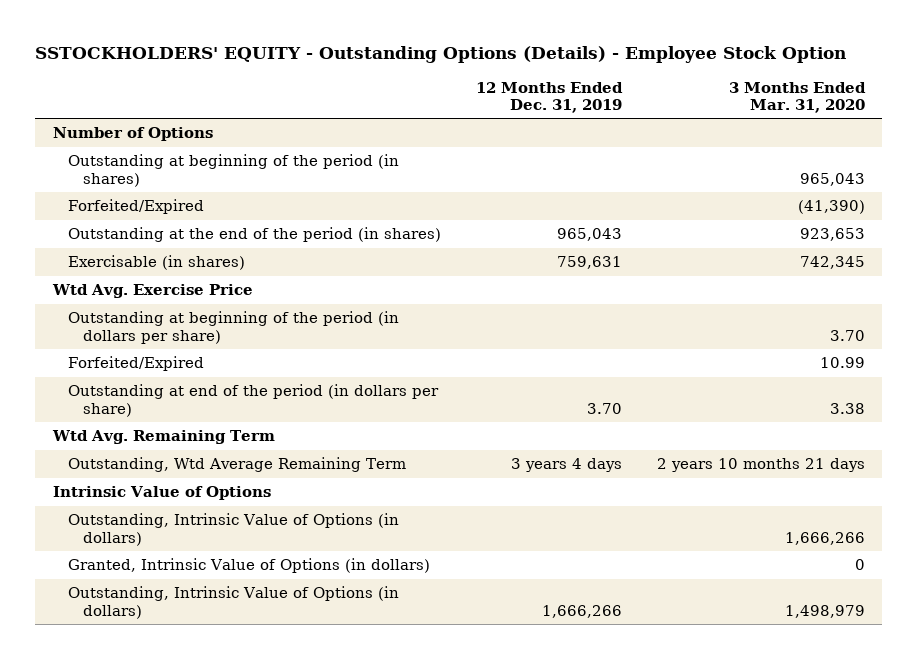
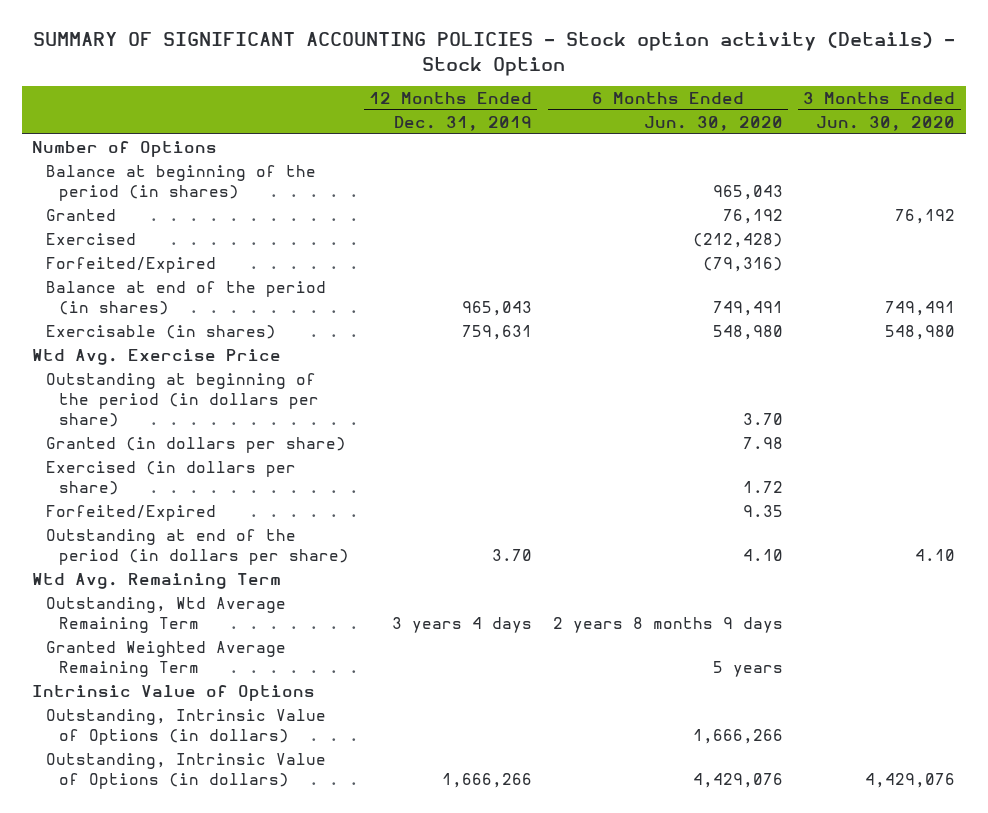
- SSTOCKHOLDERS' EQUITY - Outstanding Options (Details) - Employee Stock Option
+ SUMMARY OF SIGNIFICANT ACCOUNTING POLICIES - Stock option activity (Details) - Stock Option
- | 12 Months Ended Dec. 31, 2019 | 3 Months Ended Mar. 31, 2020
+ | 12 Months Ended Dec. 31, 2019 | 6 Months Ended Jun. 30, 2020 | 3 Months Ended Jun. 30, 2020
- Outstanding at beginning of the period (in shares) | | 965,043
+ Balance at beginning of the period (in shares) | | 965,043 |
+ Granted | | 76,192 | 76,192
+ Exercised | | (212,428) |
- Outstanding at the end of the period (in shares) | 965,043 | 923,653
+ Balance at end of the period (in shares) | 965,043 | 749,491 | 749,491
+ Granted (in dollars per share) | | 7.98 |
+ Exercised (in dollars per share) | | 1.72 |
+ Granted Weighted Average Remaining Term | | 5 years |
- Granted, Intrinsic Value of Options (in dollars) | | 0

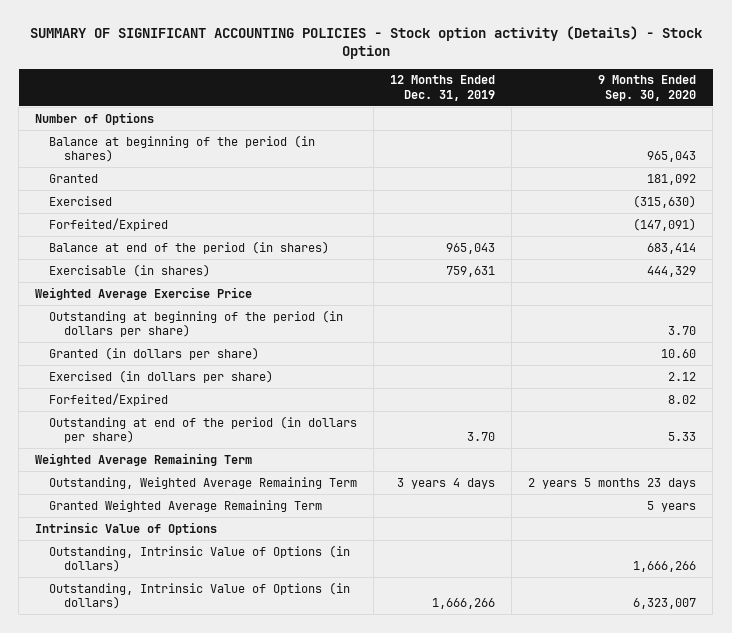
- | 12 Months Ended Dec. 31, 2019 | 6 Months Ended Jun. 30, 2020 | 3 Months Ended Jun. 30, 2020
+ | 12 Months Ended Dec. 31, 2019 | 9 Months Ended Sep. 30, 2020
- Wtd Avg. Exercise Price
+ Weighted Average Exercise Price
- Wtd Avg. Remaining Term
- Outstanding, Wtd Average Remaining Term | 3 years 4 days | 2 years 8 months 9 days |
+ Weighted Average Remaining Term
+ Outstanding, Weighted Average Remaining Term | 3 years 4 days | 2 years 5 months 23 days

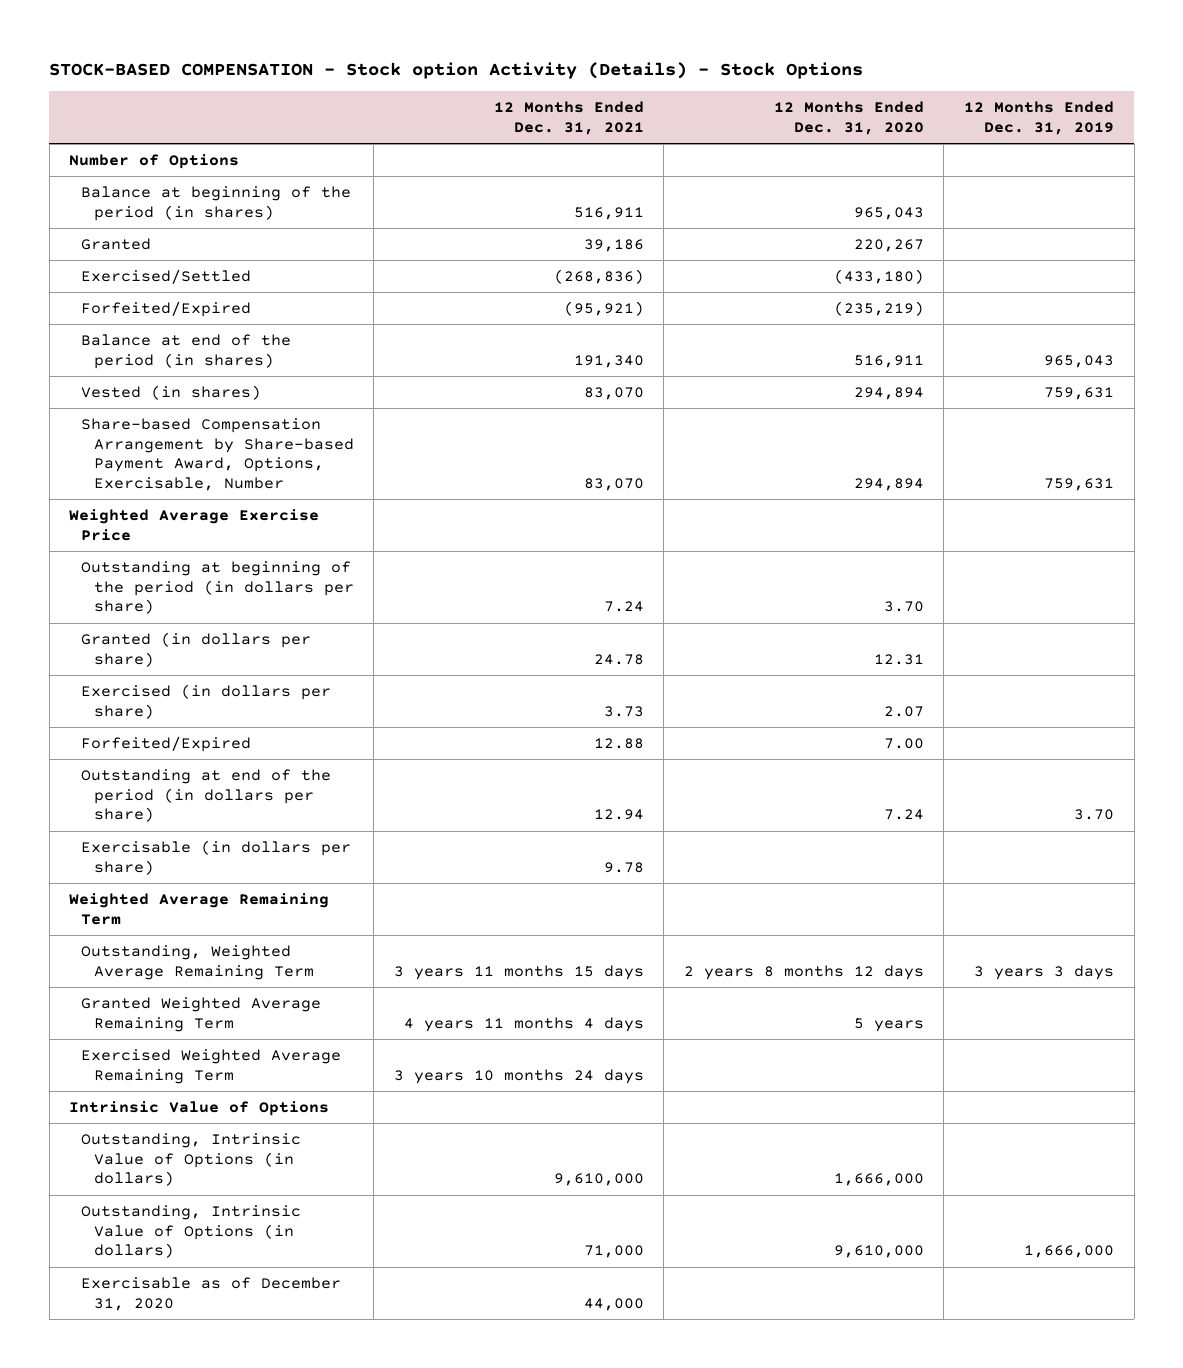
- SUMMARY OF SIGNIFICANT ACCOUNTING POLICIES - Stock option activity (Details) - Stock Option
+ STOCK-BASED COMPENSATION - Stock option Activity (Details) - Stock Options
- | 12 Months Ended Dec. 31, 2019 | 9 Months Ended Sep. 30, 2020
+ | 12 Months Ended Dec. 31, 2021 | 12 Months Ended Dec. 31, 2020 | 12 Months Ended Dec. 31, 2019
- Exercised | | (315,630)
+ Exercised/Settled | (268,836) | (433,180) |
- Exercisable (in shares) | 759,631 | 444,329
+ Vested (in shares) | 83,070 | 294,894 | 759,631
+ Share-based Compensation Arrangement by Share-based Payment Award, Options, Exercisable, Number | 83,070 | 294,894 | 759,631
+ Exercisable (in dollars per share) | 9.78 | |
- Outstanding, Weighted Average Remaining Term | 3 years 4 days | 2 years 5 months 23 days
+ Outstanding, Weighted Average Remaining Term | 3 years 11 months 15 days | 2 years 8 months 12 days | 3 years 3 days
+ Exercised Weighted Average Remaining Term | 3 years 10 months 24 days | |
- Outstanding, Intrinsic Value of Options (in dollars) | 1,666,266 | 6,323,007
+ Outstanding, Intrinsic Value of Options (in dollars) | 71,000 | 9,610,000 | 1,666,000
+ Exercisable as of December 31, 2020 | 44,000 | |

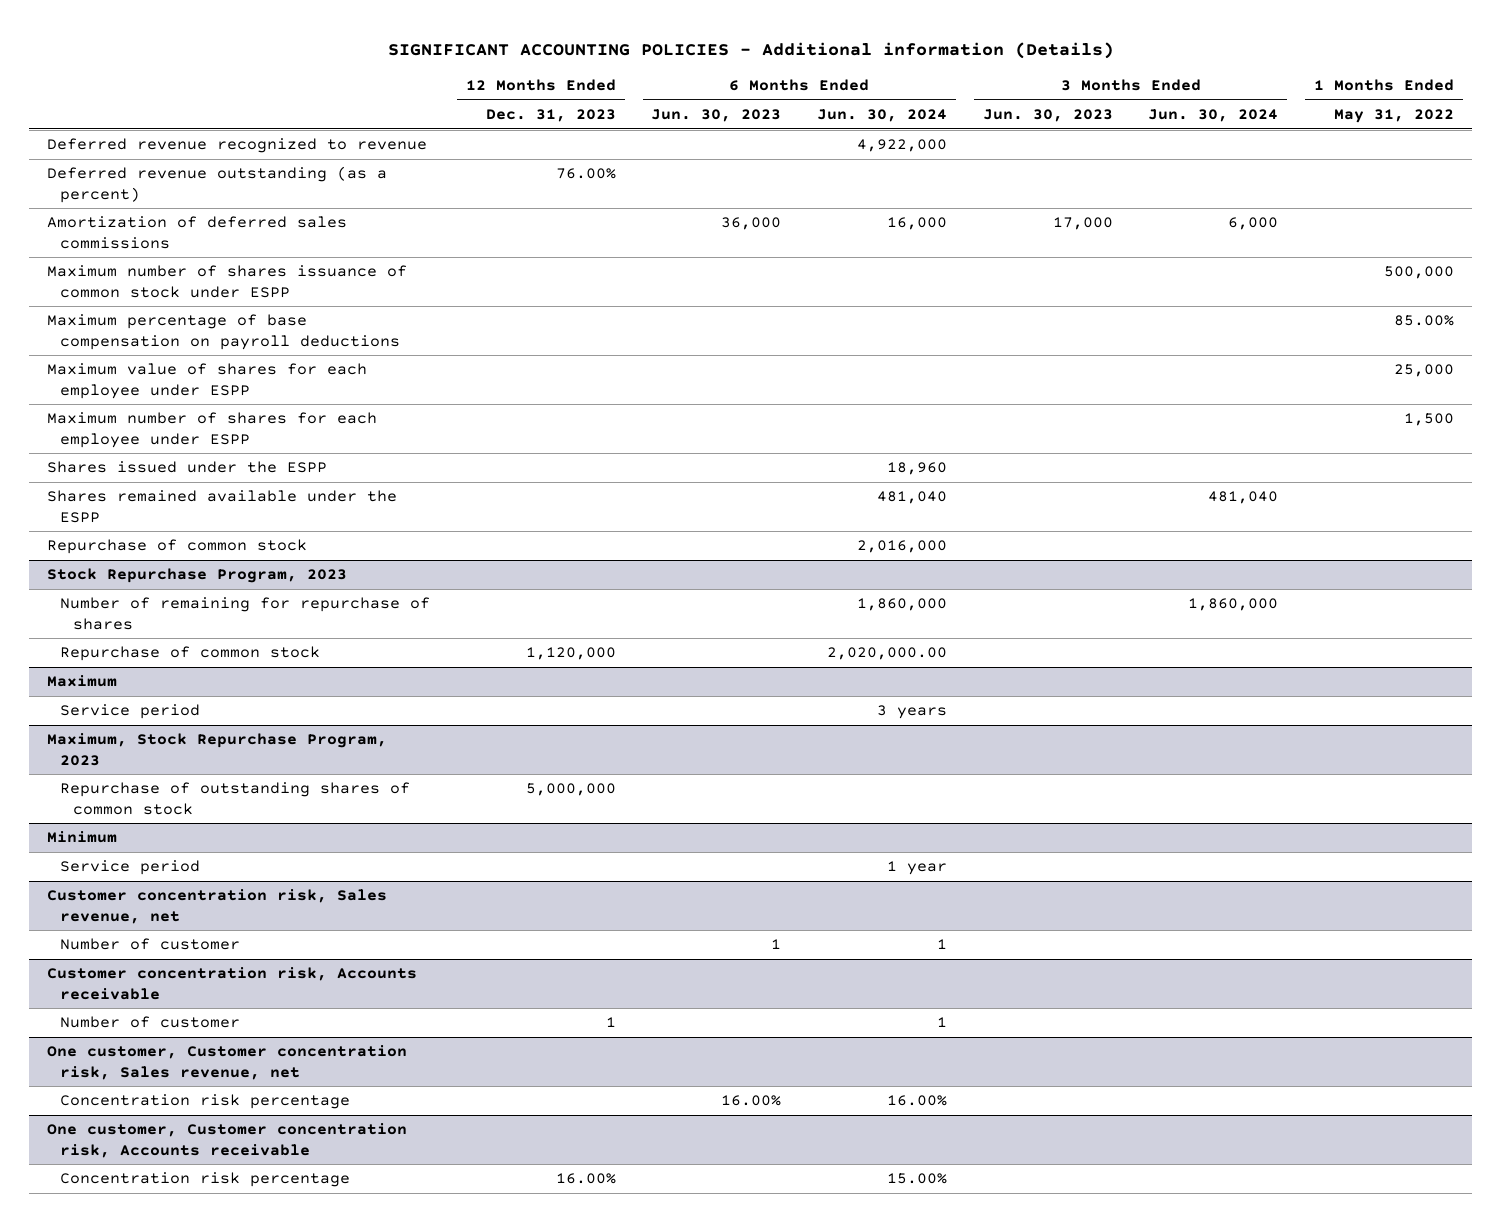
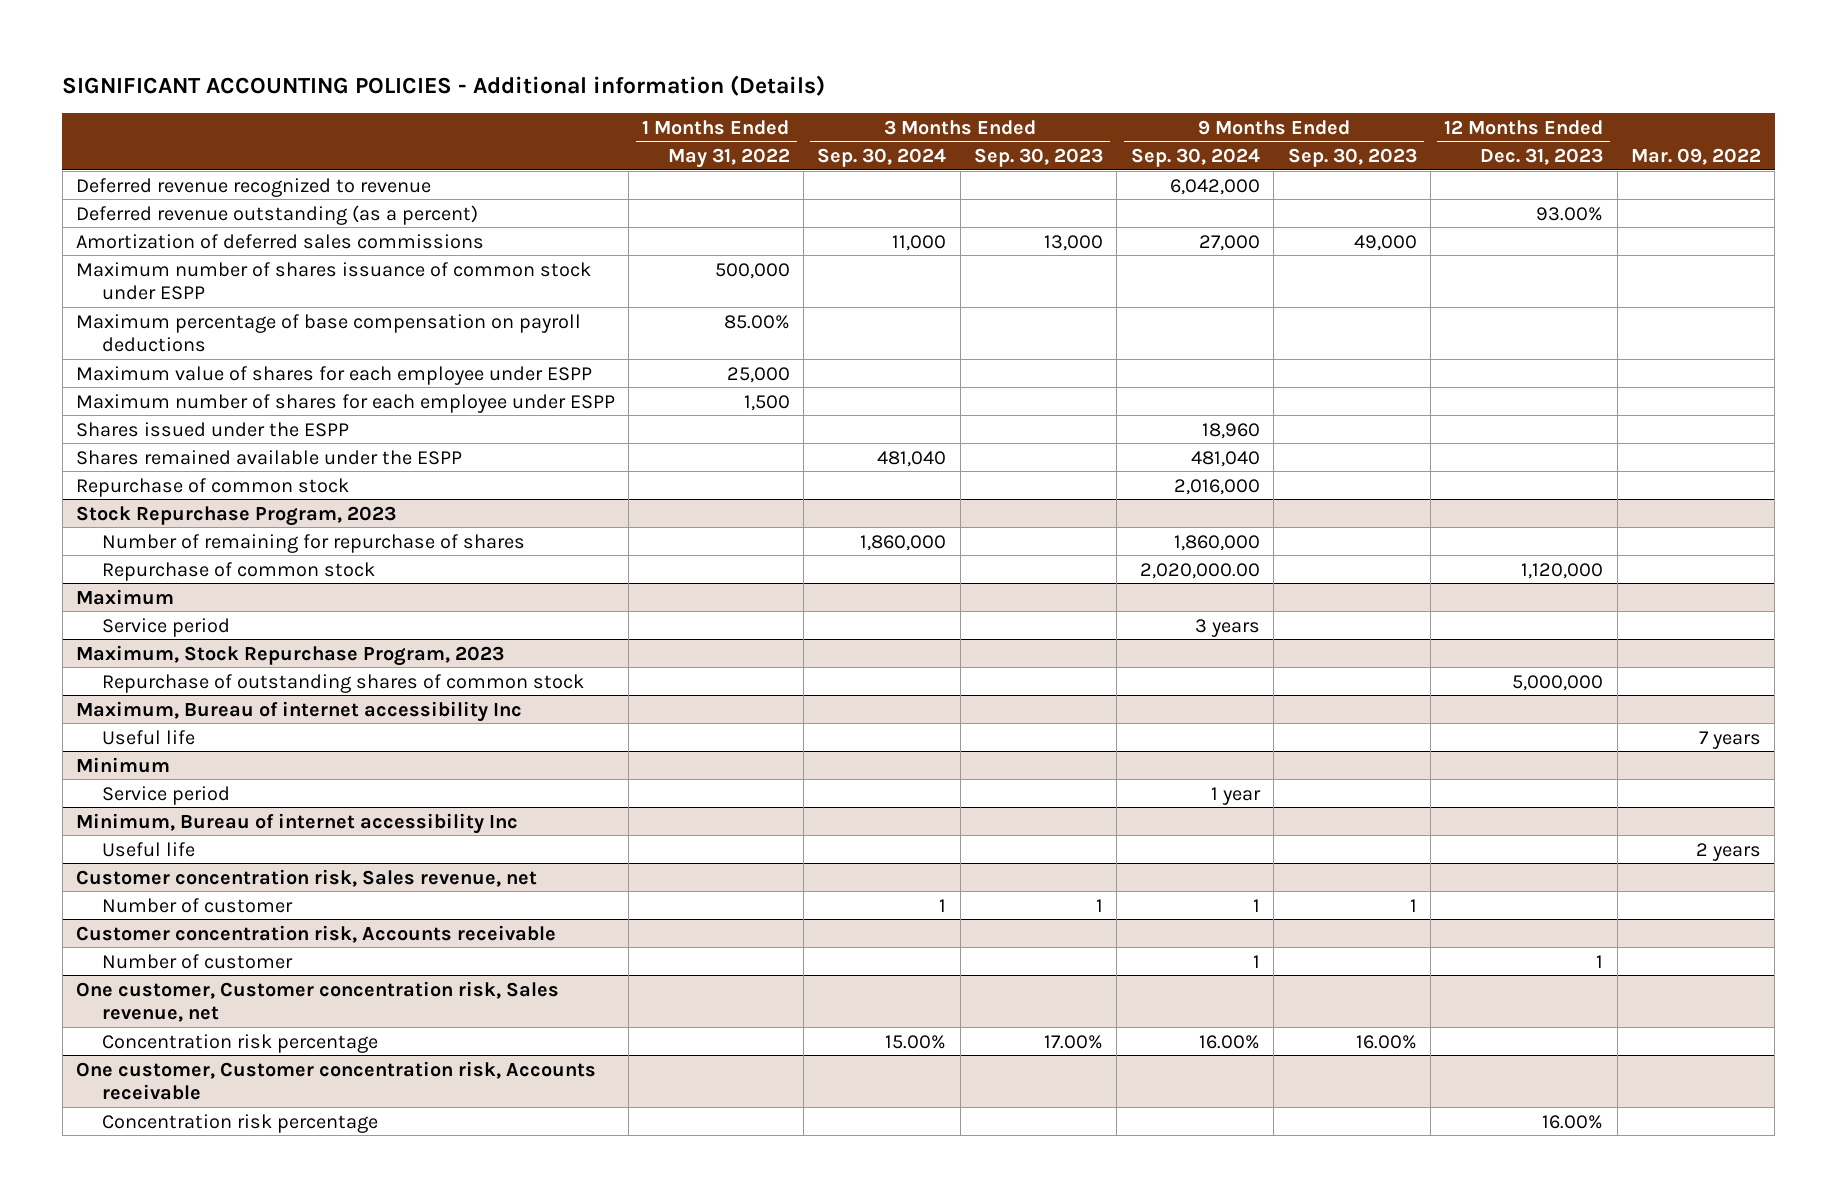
- | 12 Months Ended Dec. 31, 2023 | 6 Months Ended Jun. 30, 2023 | 6 Months Ended Jun. 30, 2024 | 3 Months Ended Jun. 30, 2023 | 3 Months Ended Jun. 30, 2024 | 1 Months Ended May 31, 2022
+ | 1 Months Ended May 31, 2022 | 3 Months Ended Sep. 30, 2024 | 3 Months Ended Sep. 30, 2023 | 9 Months Ended Sep. 30, 2024 | 9 Months Ended Sep. 30, 2023 | 12 Months Ended Dec. 31, 2023 | Mar. 09, 2022
- Deferred revenue outstanding (as a percent) | 76.00% | | | | |
+ Deferred revenue outstanding (as a percent) | | | | | | 93.00% |
+ Maximum, Bureau of internet accessibility Inc
+ Useful life | | | | | | | 7 years
+ Minimum, Bureau of internet accessibility Inc
+ Useful life | | | | | | | 2 years

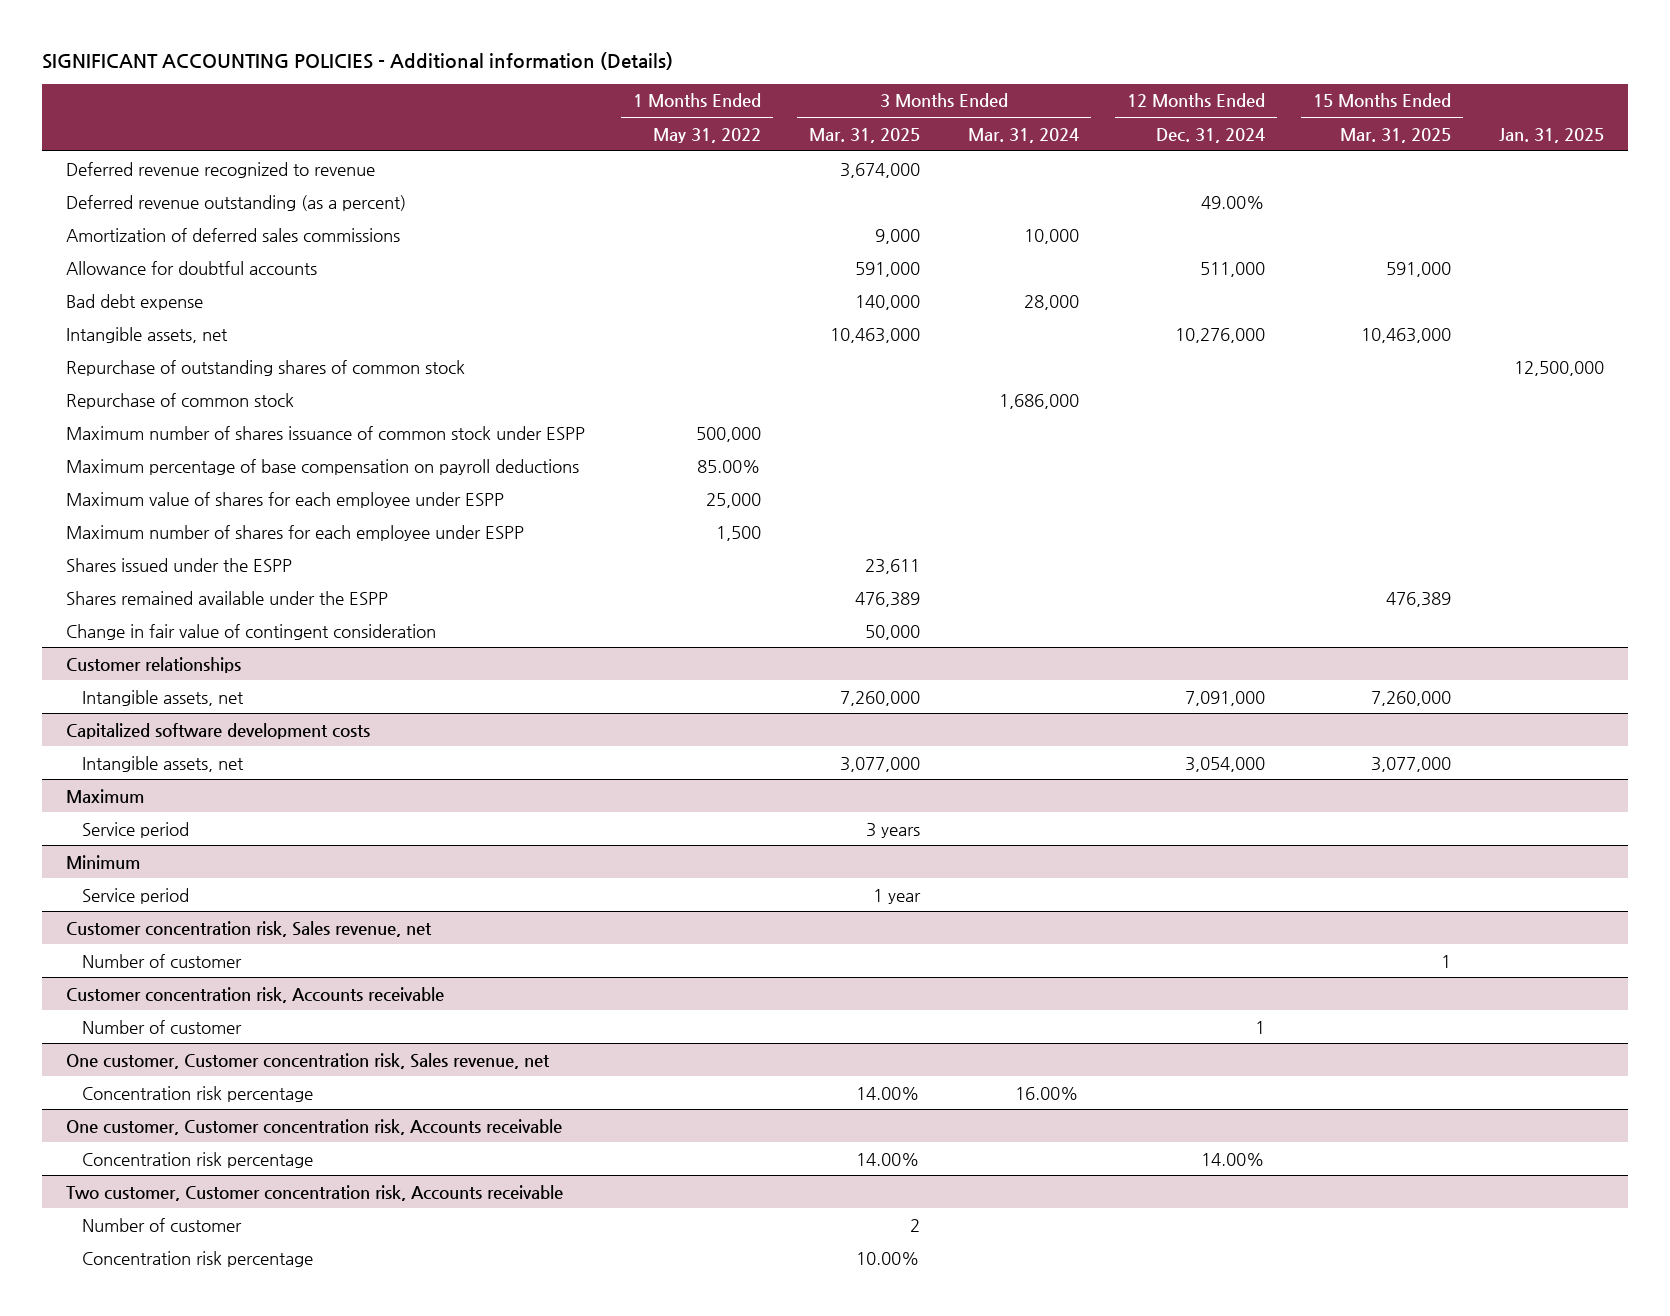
- | 1 Months Ended May 31, 2022 | 3 Months Ended Sep. 30, 2024 | 3 Months Ended Sep. 30, 2023 | 9 Months Ended Sep. 30, 2024 | 9 Months Ended Sep. 30, 2023 | 12 Months Ended Dec. 31, 2023 | Mar. 09, 2022
+ | 1 Months Ended May 31, 2022 | 3 Months Ended Mar. 31, 2025 | 3 Months Ended Mar. 31, 2024 | 12 Months Ended Dec. 31, 2024 | 15 Months Ended Mar. 31, 2025 | Jan. 31, 2025
+ Allowance for doubtful accounts | | 591,000 | | 511,000 | 591,000 |
+ Bad debt expense | | 140,000 | 28,000 | | |
+ Intangible assets, net | | 10,463,000 | | 10,276,000 | 10,463,000 |
+ Repurchase of outstanding shares of common stock | | | | | | 12,500,000
moved up: Repurchase of common stock | | | 1,686,000 | | |
- Stock Repurchase Program, 2023
- Number of remaining for repurchase of shares | | 1,860,000 | | 1,860,000 | | |
- Repurchase of common stock | | | | 2,020,000.00 | | 1,120,000 |
+ Change in fair value of contingent consideration | | 50,000 | | | |
+ Customer relationships
+ Intangible assets, net | | 7,260,000 | | 7,091,000 | 7,260,000 |
+ Capitalized software development costs
+ Intangible assets, net | | 3,077,000 | | 3,054,000 | 3,077,000 |
- Maximum, Stock Repurchase Program, 2023
- Repurchase of outstanding shares of common stock | | | | | | 5,000,000 |
- Maximum, Bureau of internet accessibility Inc
- Useful life | | | | | | | 7 years
- Minimum, Bureau of internet accessibility Inc
- Useful life | | | | | | | 2 years
+ Two customer, Customer concentration risk, Accounts receivable
+ Number of customer | | 2 | | | |
+ Concentration risk percentage | | 10.00% | | | |

